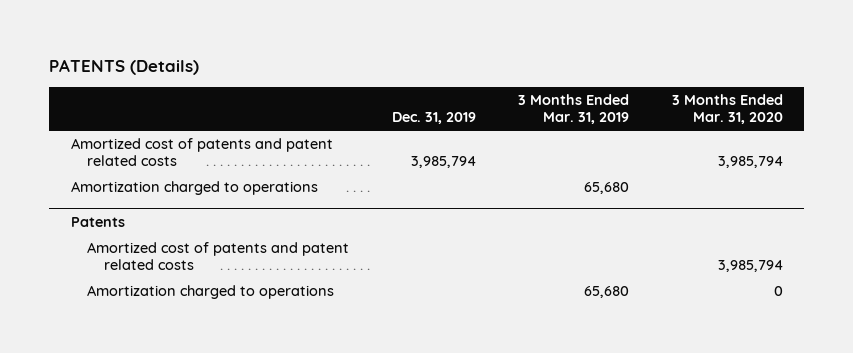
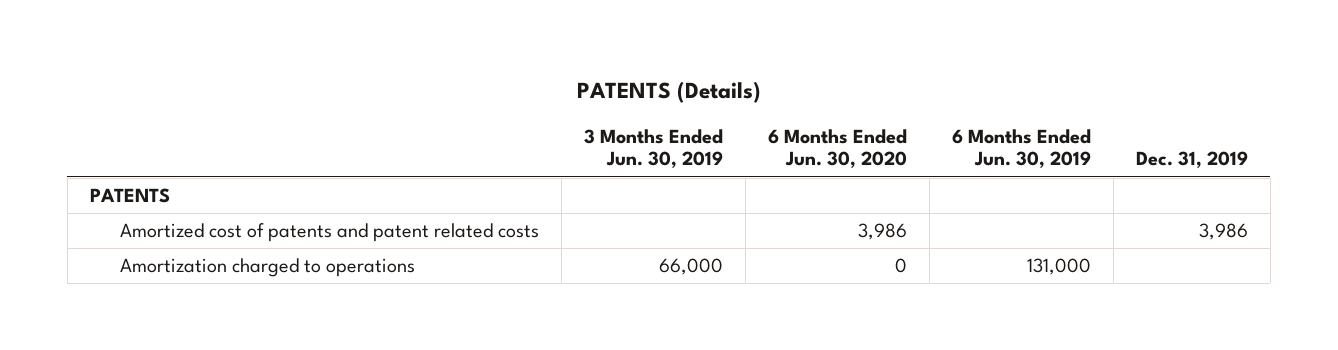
- | Dec. 31, 2019 | 3 Months Ended Mar. 31, 2019 | 3 Months Ended Mar. 31, 2020
+ | 3 Months Ended Jun. 30, 2019 | 6 Months Ended Jun. 30, 2020 | 6 Months Ended Jun. 30, 2019 | Dec. 31, 2019
- Amortized cost of patents and patent related costs | 3,985,794 | | 3,985,794
+ PATENTS
+ Amortized cost of patents and patent related costs | | 3,986 | | 3,986
- Patents
- Amortized cost of patents and patent related costs | | | 3,985,794
- Amortization charged to operations | | 65,680 | 0

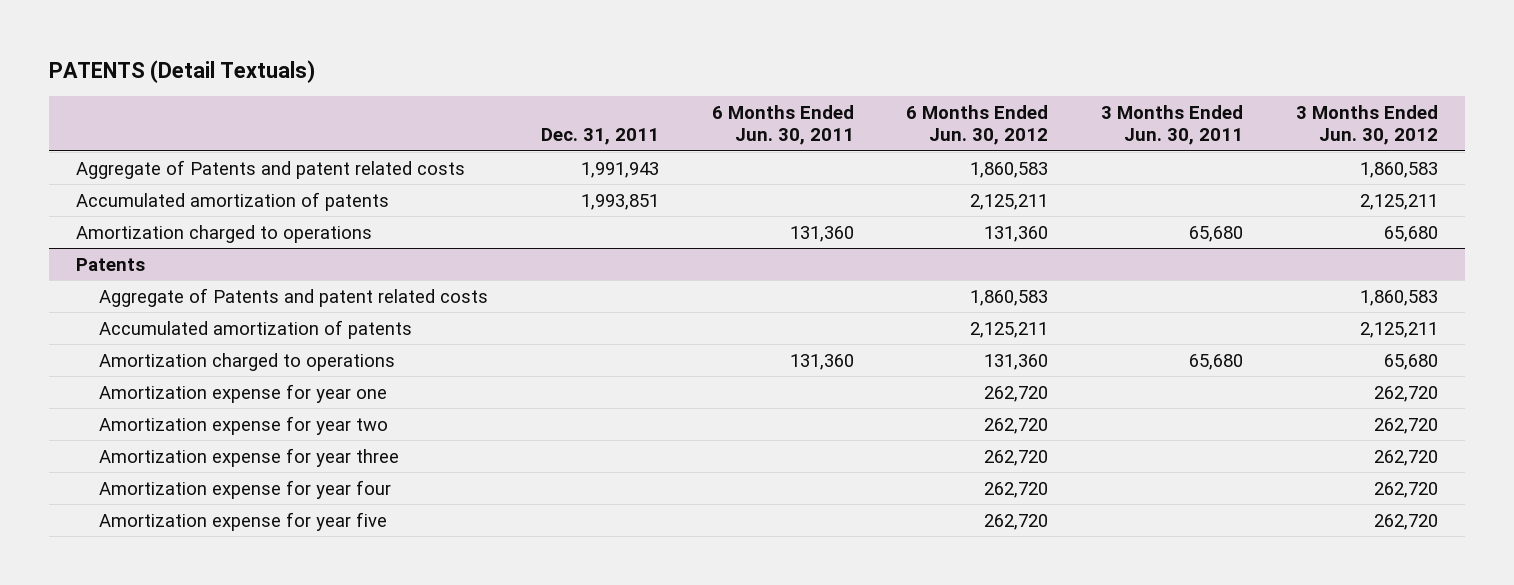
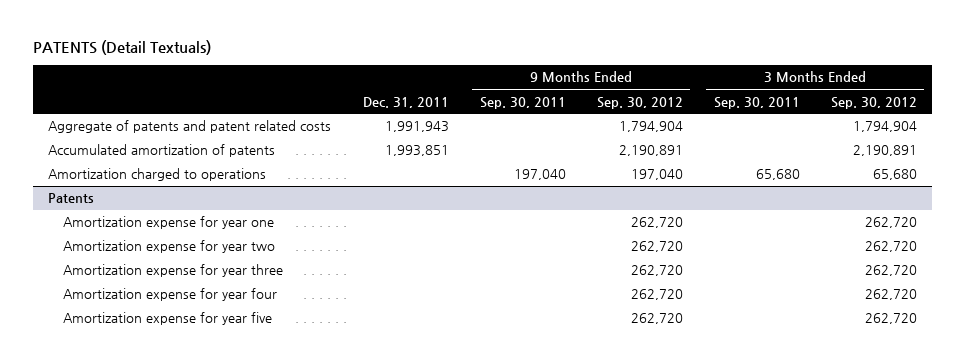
- | Dec. 31, 2011 | 6 Months Ended Jun. 30, 2011 | 6 Months Ended Jun. 30, 2012 | 3 Months Ended Jun. 30, 2011 | 3 Months Ended Jun. 30, 2012
+ | Dec. 31, 2011 | 9 Months Ended Sep. 30, 2011 | 9 Months Ended Sep. 30, 2012 | 3 Months Ended Sep. 30, 2011 | 3 Months Ended Sep. 30, 2012
- Aggregate of Patents and patent related costs | 1,991,943 | | 1,860,583 | | 1,860,583
+ Aggregate of patents and patent related costs | 1,991,943 | | 1,794,904 | | 1,794,904
@ Patents
- Aggregate of Patents and patent related costs | | | 1,860,583 | | 1,860,583
- Accumulated amortization of patents | | | 2,125,211 | | 2,125,211
- Amortization charged to operations | | 131,360 | 131,360 | 65,680 | 65,680

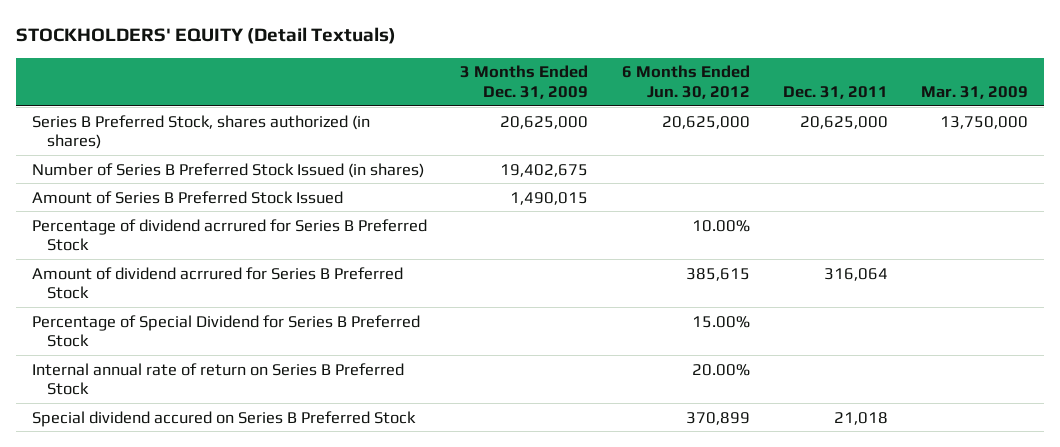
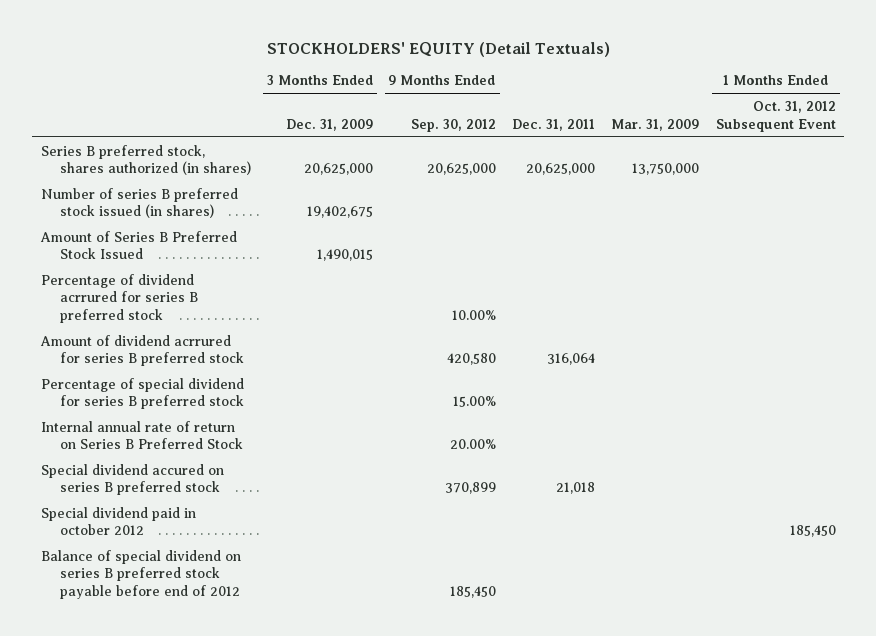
- | 3 Months Ended Dec. 31, 2009 | 6 Months Ended Jun. 30, 2012 | Dec. 31, 2011 | Mar. 31, 2009
+ | 3 Months Ended Dec. 31, 2009 | 9 Months Ended Sep. 30, 2012 | Dec. 31, 2011 | Mar. 31, 2009 | 1 Months Ended Oct. 31, 2012 Subsequent Event
- Series B Preferred Stock, shares authorized (in shares) | 20,625,000 | 20,625,000 | 20,625,000 | 13,750,000
- Number of Series B Preferred Stock Issued (in shares) | 19,402,675 | | |
+ Series B preferred stock, shares authorized (in shares) | 20,625,000 | 20,625,000 | 20,625,000 | 13,750,000 |
+ Number of series B preferred stock issued (in shares) | 19,402,675 | | | |
- Percentage of dividend acrrured for Series B Preferred Stock | | 10.00% | |
- Amount of dividend acrrured for Series B Preferred Stock | | 385,615 | 316,064 |
- Percentage of Special Dividend for Series B Preferred Stock | | 15.00% | |
+ Percentage of dividend acrrured for series B preferred stock | | 10.00% | | |
+ Amount of dividend acrrured for series B preferred stock | | 420,580 | 316,064 | |
+ Percentage of special dividend for series B preferred stock | | 15.00% | | |
- Special dividend accured on Series B Preferred Stock | | 370,899 | 21,018 |
+ Special dividend accured on series B preferred stock | | 370,899 | 21,018 | |
+ Special dividend paid in october 2012 | | | | | 185,450
+ Balance of special dividend on series B preferred stock payable before end of 2012 | | 185,450 | | |

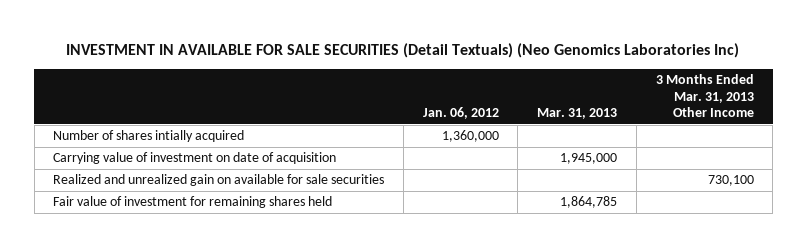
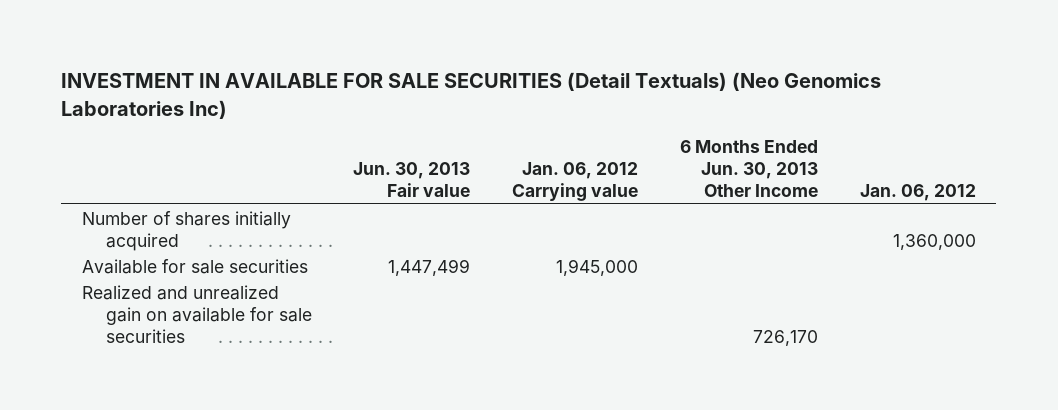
- | Jan. 06, 2012 | Mar. 31, 2013 | 3 Months Ended Mar. 31, 2013 Other Income
+ | Jun. 30, 2013 Fair value | Jan. 06, 2012 Carrying value | 6 Months Ended Jun. 30, 2013 Other Income | Jan. 06, 2012
- Number of shares intially acquired | 1,360,000 | |
- Carrying value of investment on date of acquisition | | 1,945,000 |
+ Number of shares initially acquired | | | | 1,360,000
+ Available for sale securities | 1,447,499 | 1,945,000 | |
- Fair value of investment for remaining shares held | | 1,864,785 |

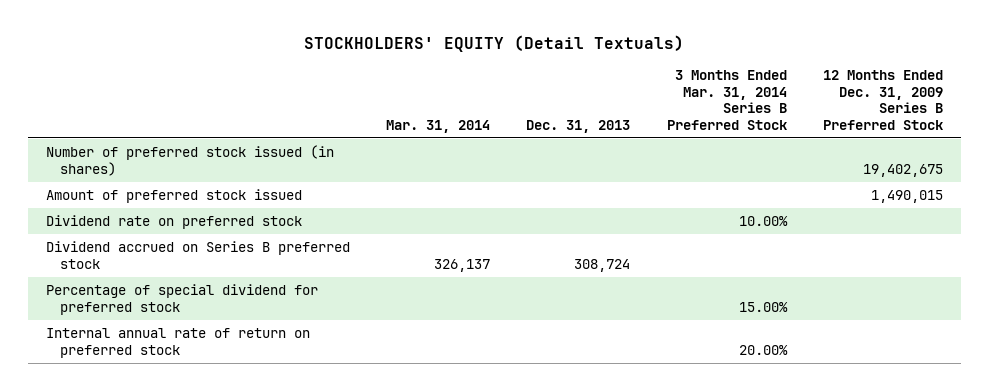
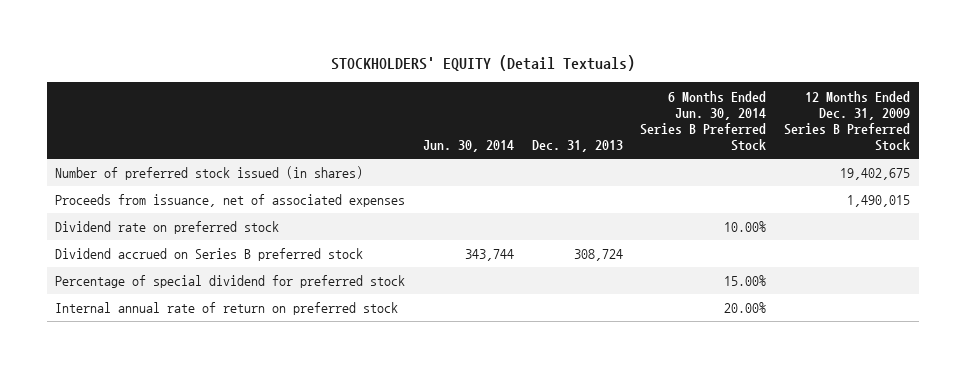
- | Mar. 31, 2014 | Dec. 31, 2013 | 3 Months Ended Mar. 31, 2014 Series B Preferred Stock | 12 Months Ended Dec. 31, 2009 Series B Preferred Stock
+ | Jun. 30, 2014 | Dec. 31, 2013 | 6 Months Ended Jun. 30, 2014 Series B Preferred Stock | 12 Months Ended Dec. 31, 2009 Series B Preferred Stock
- Amount of preferred stock issued | | | | 1,490,015
+ Proceeds from issuance, net of associated expenses | | | | 1,490,015

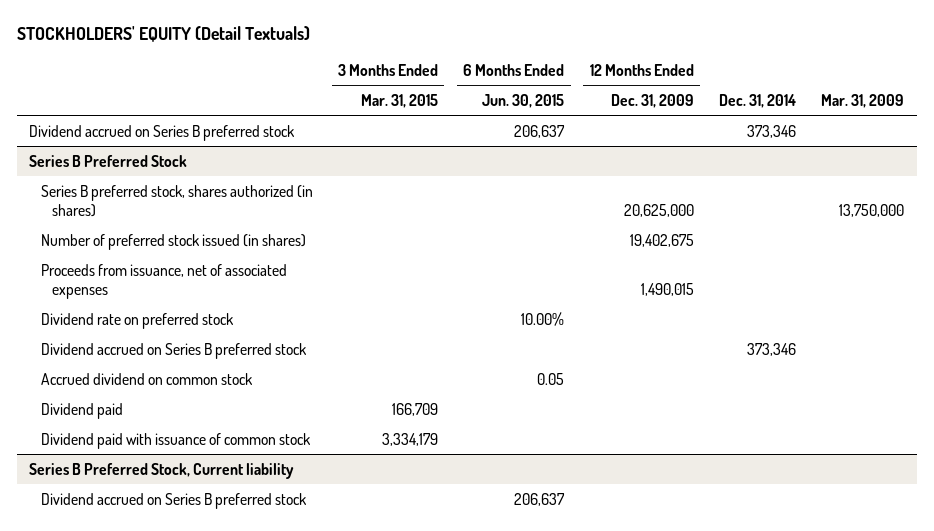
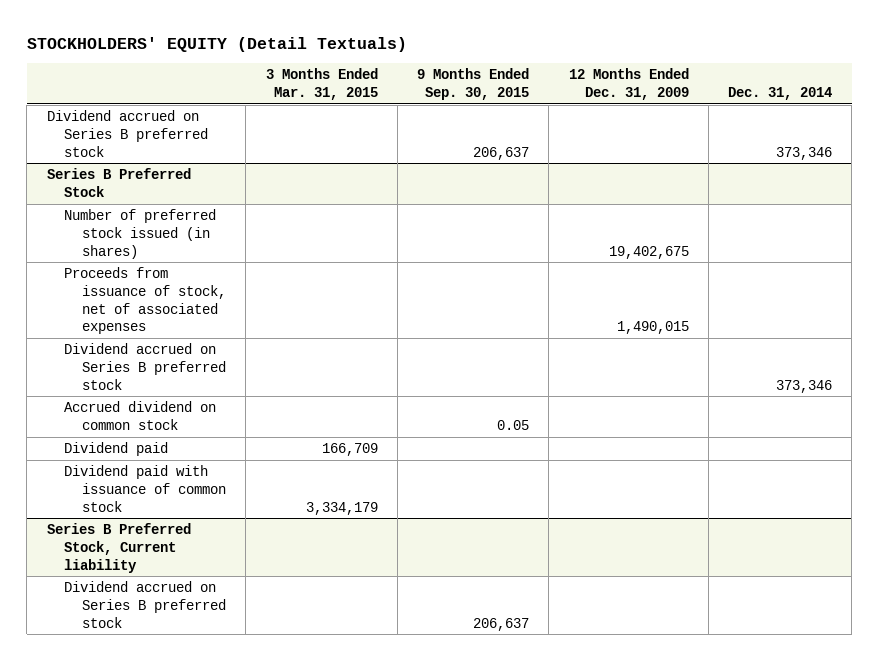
- | 3 Months Ended Mar. 31, 2015 | 6 Months Ended Jun. 30, 2015 | 12 Months Ended Dec. 31, 2009 | Dec. 31, 2014 | Mar. 31, 2009
+ | 3 Months Ended Mar. 31, 2015 | 9 Months Ended Sep. 30, 2015 | 12 Months Ended Dec. 31, 2009 | Dec. 31, 2014
@ Series B Preferred Stock
- Series B preferred stock, shares authorized (in shares) | | | 20,625,000 | | 13,750,000
- Proceeds from issuance, net of associated expenses | | | 1,490,015 | |
- Dividend rate on preferred stock | | 10.00% | | |
+ Proceeds from issuance of stock, net of associated expenses | | | 1,490,015 |

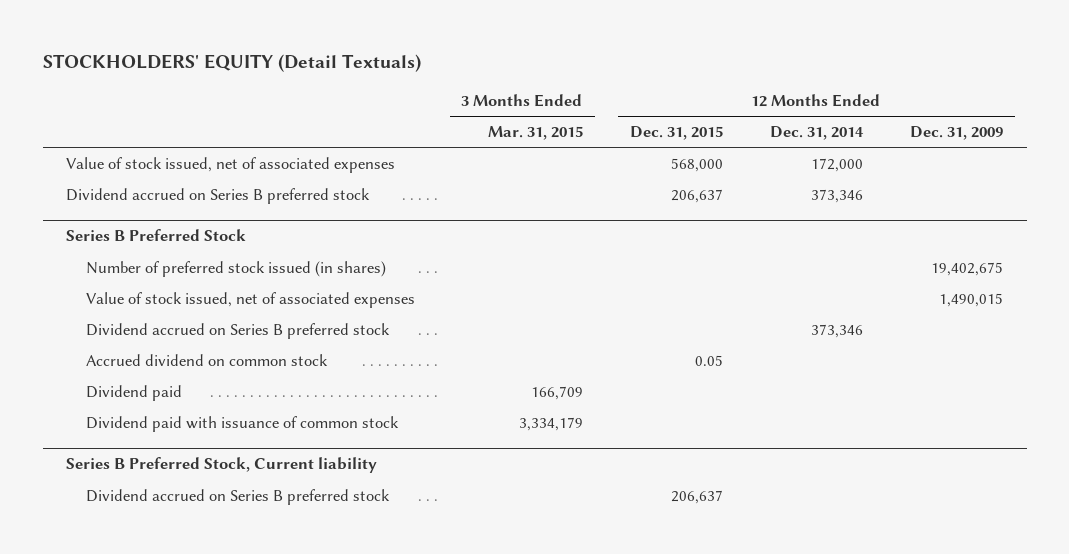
- | 3 Months Ended Mar. 31, 2015 | 9 Months Ended Sep. 30, 2015 | 12 Months Ended Dec. 31, 2009 | Dec. 31, 2014
+ | 3 Months Ended Mar. 31, 2015 | 12 Months Ended Dec. 31, 2015 | 12 Months Ended Dec. 31, 2014 | 12 Months Ended Dec. 31, 2009
+ Value of stock issued, net of associated expenses | | 568,000 | 172,000 |
@ Series B Preferred Stock
- Proceeds from issuance of stock, net of associated expenses | | | 1,490,015 |
+ Value of stock issued, net of associated expenses | | | | 1,490,015

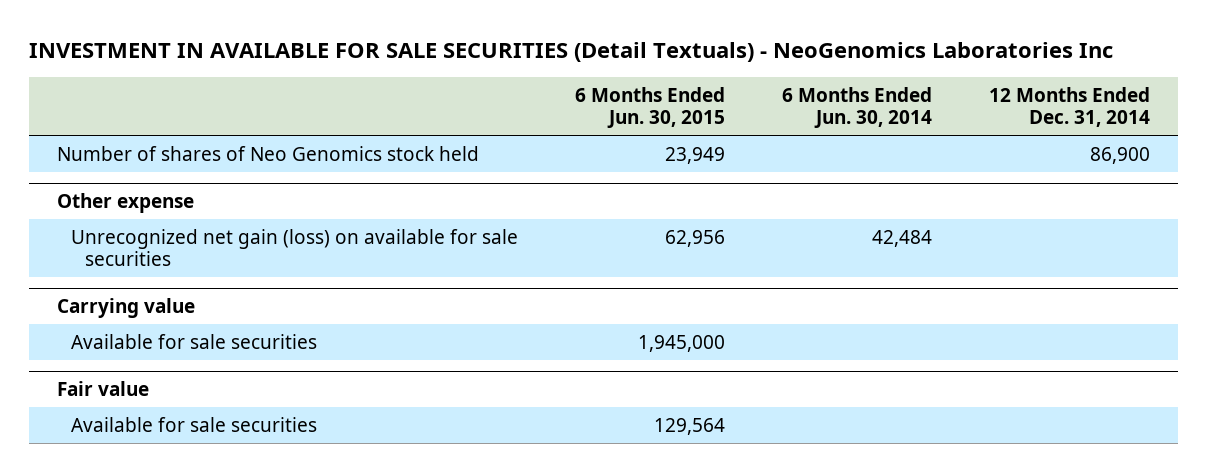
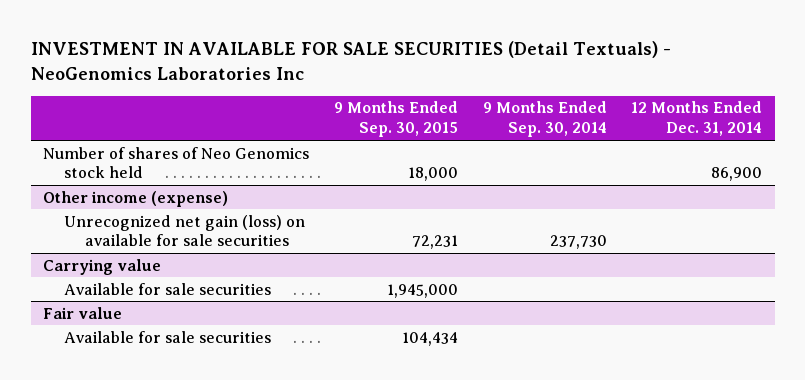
- | 6 Months Ended Jun. 30, 2015 | 6 Months Ended Jun. 30, 2014 | 12 Months Ended Dec. 31, 2014
+ | 9 Months Ended Sep. 30, 2015 | 9 Months Ended Sep. 30, 2014 | 12 Months Ended Dec. 31, 2014
- Other expense
+ Other income (expense)

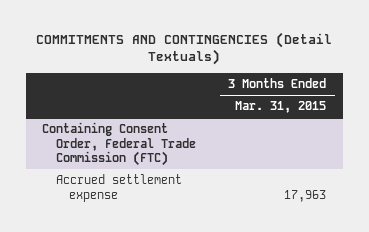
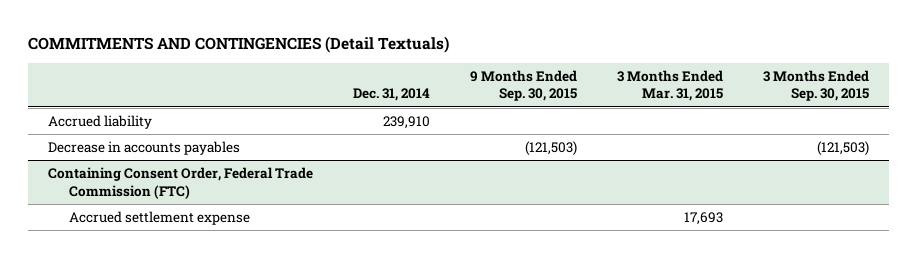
- | 3 Months Ended Mar. 31, 2015
+ | Dec. 31, 2014 | 9 Months Ended Sep. 30, 2015 | 3 Months Ended Mar. 31, 2015 | 3 Months Ended Sep. 30, 2015
+ Accrued liability | 239,910 | | |
+ Decrease in accounts payables | | (121,503) | | (121,503)
@ Containing Consent Order, Federal Trade Commission (FTC)
- Accrued settlement expense | 17,963
+ Accrued settlement expense | | | 17,693 |

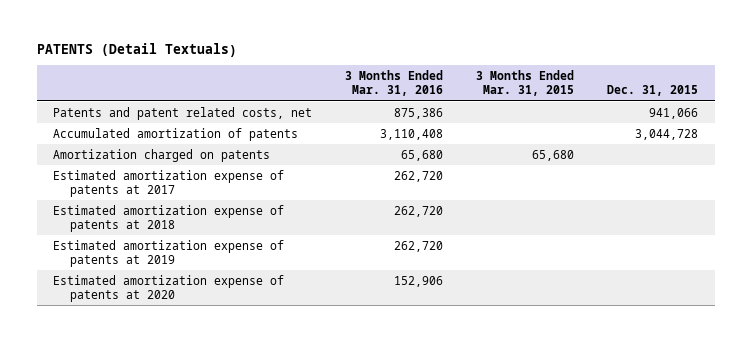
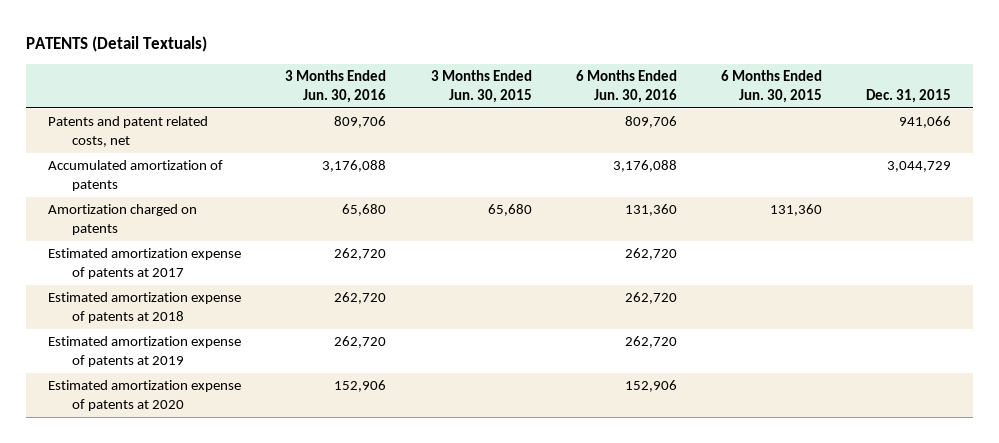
- | 3 Months Ended Mar. 31, 2016 | 3 Months Ended Mar. 31, 2015 | Dec. 31, 2015
+ | 3 Months Ended Jun. 30, 2016 | 3 Months Ended Jun. 30, 2015 | 6 Months Ended Jun. 30, 2016 | 6 Months Ended Jun. 30, 2015 | Dec. 31, 2015
- Accumulated amortization of patents | 3,110,408 | | 3,044,728
+ Accumulated amortization of patents | 3,176,088 | | 3,176,088 | | 3,044,729

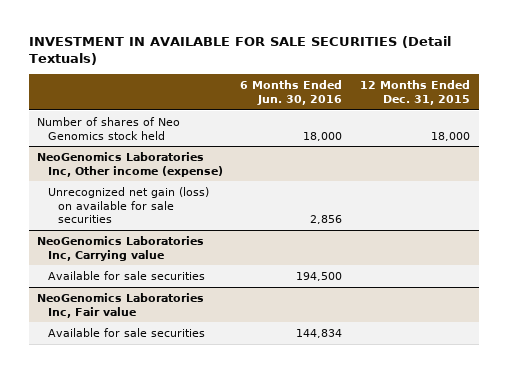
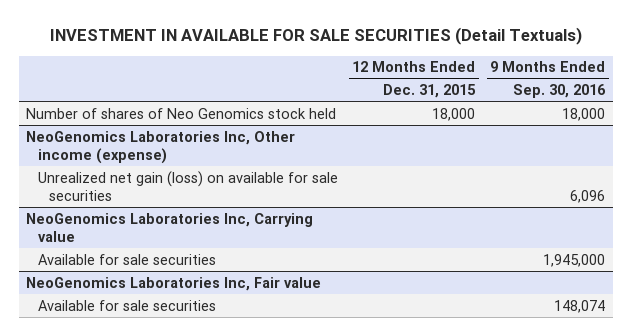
- | 6 Months Ended Jun. 30, 2016 | 12 Months Ended Dec. 31, 2015
+ | 12 Months Ended Dec. 31, 2015 | 9 Months Ended Sep. 30, 2016
@ NeoGenomics Laboratories Inc, Other income (expense)
- Unrecognized net gain (loss) on available for sale securities | 2,856 |
+ Unrealized net gain (loss) on available for sale securities | | 6,096

